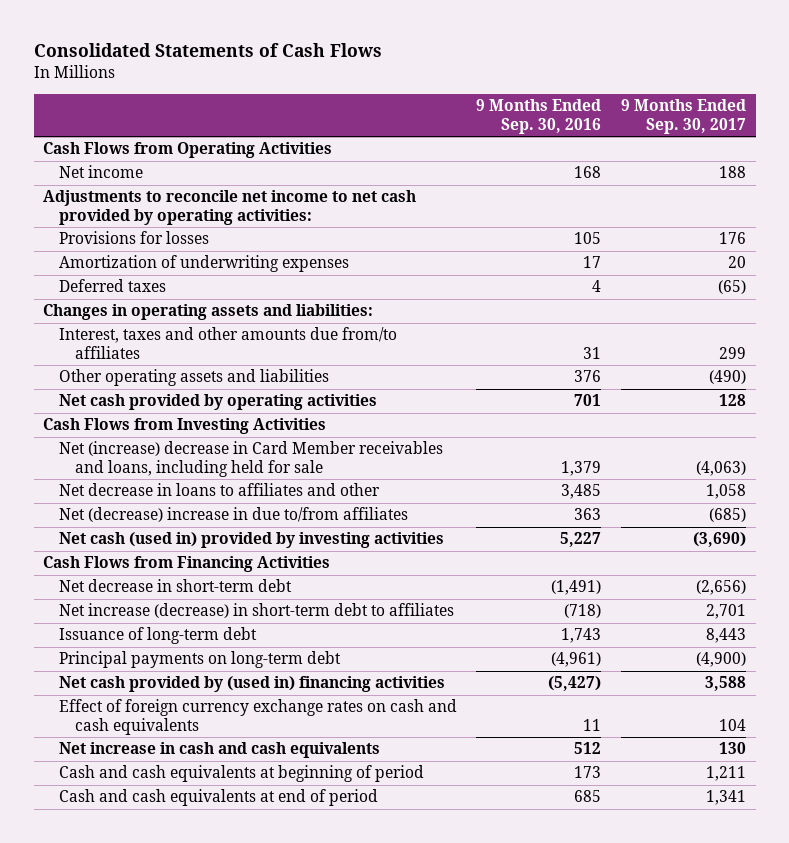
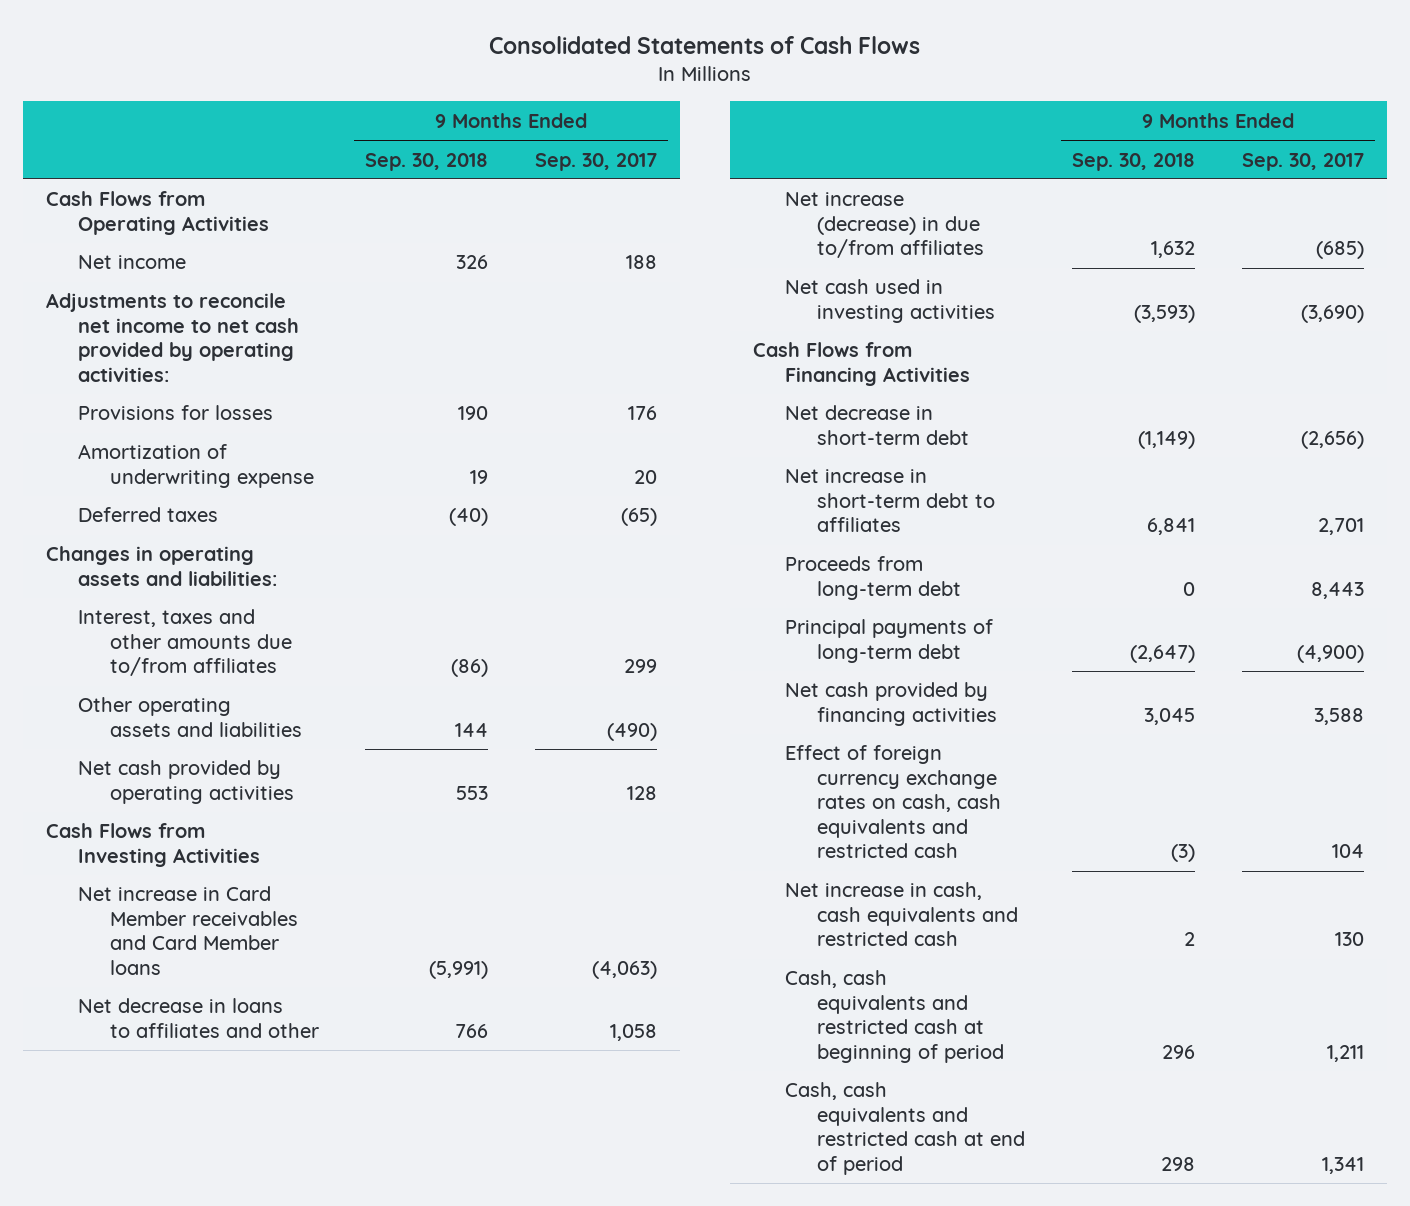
- | 9 Months Ended Sep. 30, 2016 | 9 Months Ended Sep. 30, 2017
+ | 9 Months Ended Sep. 30, 2018 | 9 Months Ended Sep. 30, 2017
- Amortization of underwriting expenses | 17 | 20
+ Amortization of underwriting expense | 19 | 20
- Interest, taxes and other amounts due from/to affiliates | 31 | 299
+ Interest, taxes and other amounts due to/from affiliates | (86) | 299
- Net (increase) decrease in Card Member receivables and loans, including held for sale | 1,379 | (4,063)
+ Net increase in Card Member receivables and Card Member loans | (5,991) | (4,063)
- Net (decrease) increase in due to/from affiliates | 363 | (685)
- Net cash (used in) provided by investing activities | 5,227 | (3,690)
+ Net increase (decrease) in due to/from affiliates | 1,632 | (685)
+ Net cash used in investing activities | (3,593) | (3,690)
- Net increase (decrease) in short-term debt to affiliates | (718) | 2,701
- Issuance of long-term debt | 1,743 | 8,443
- Principal payments on long-term debt | (4,961) | (4,900)
- Net cash provided by (used in) financing activities | (5,427) | 3,588
- Effect of foreign currency exchange rates on cash and cash equivalents | 11 | 104
- Net increase in cash and cash equivalents | 512 | 130
- Cash and cash equivalents at beginning of period | 173 | 1,211
- Cash and cash equivalents at end of period | 685 | 1,341
+ Net increase in short-term debt to affiliates | 6,841 | 2,701
+ Proceeds from long-term debt | 0 | 8,443
+ Principal payments of long-term debt | (2,647) | (4,900)
+ Net cash provided by financing activities | 3,045 | 3,588
+ Effect of foreign currency exchange rates on cash, cash equivalents and restricted cash | (3) | 104
+ Net increase in cash, cash equivalents and restricted cash | 2 | 130
+ Cash, cash equivalents and restricted cash at beginning of period | 296 | 1,211
+ Cash, cash equivalents and restricted cash at end of period | 298 | 1,341

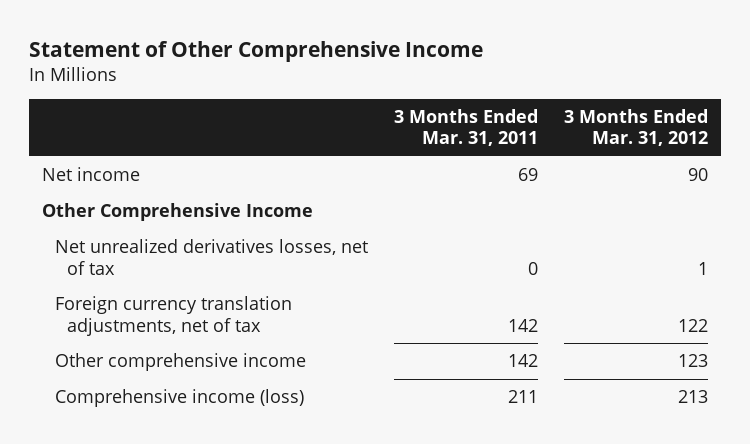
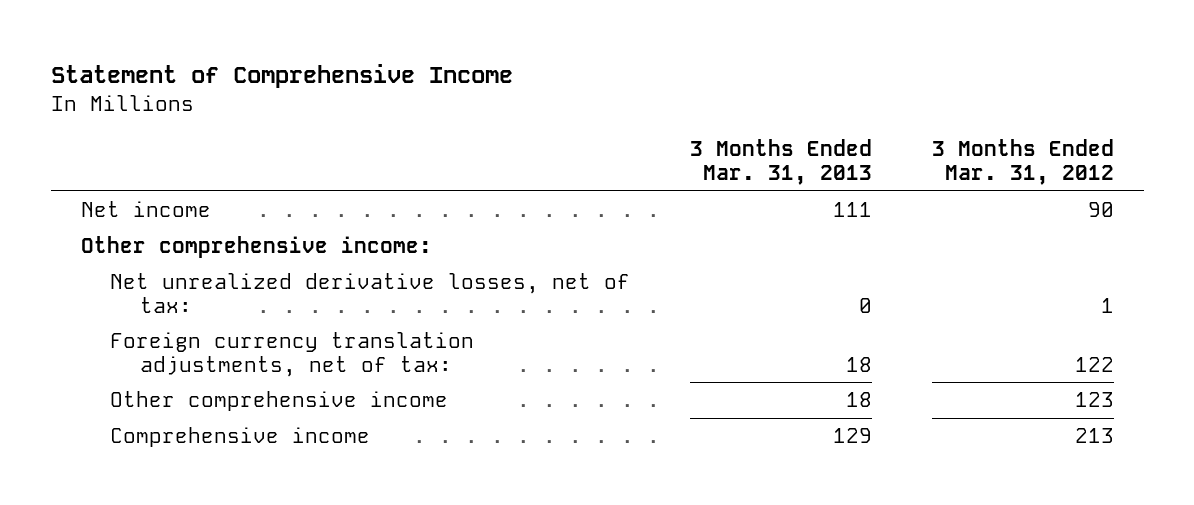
- Statement of Other Comprehensive Income
+ Statement of Comprehensive Income
- | 3 Months Ended Mar. 31, 2011 | 3 Months Ended Mar. 31, 2012
+ | 3 Months Ended Mar. 31, 2013 | 3 Months Ended Mar. 31, 2012
- Other Comprehensive Income
- Net unrealized derivatives losses, net of tax | 0 | 1
- Foreign currency translation adjustments, net of tax | 142 | 122
+ Other comprehensive income:
+ Net unrealized derivative losses, net of tax: | 0 | 1
+ Foreign currency translation adjustments, net of tax: | 18 | 122
- Comprehensive income (loss) | 211 | 213
+ Comprehensive income | 129 | 213

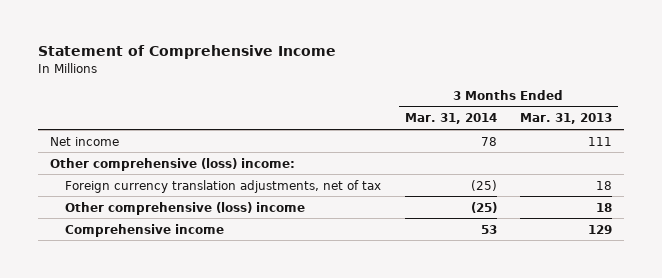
- | 3 Months Ended Mar. 31, 2013 | 3 Months Ended Mar. 31, 2012
+ | 3 Months Ended Mar. 31, 2014 | 3 Months Ended Mar. 31, 2013
- Other comprehensive income:
- Net unrealized derivative losses, net of tax: | 0 | 1
- Foreign currency translation adjustments, net of tax: | 18 | 122
- Other comprehensive income | 18 | 123
+ Other comprehensive (loss) income:
+ Foreign currency translation adjustments, net of tax | (25) | 18
+ Other comprehensive (loss) income | (25) | 18

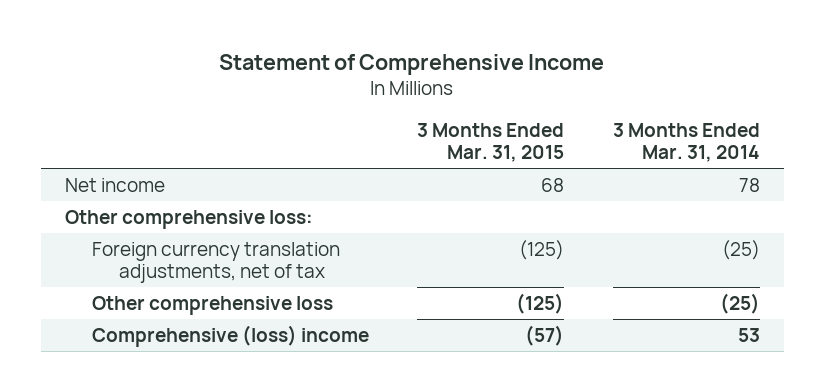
- | 3 Months Ended Mar. 31, 2014 | 3 Months Ended Mar. 31, 2013
+ | 3 Months Ended Mar. 31, 2015 | 3 Months Ended Mar. 31, 2014
- Other comprehensive (loss) income:
+ Other comprehensive loss:
- Other comprehensive (loss) income | (25) | 18
- Comprehensive income | 53 | 129
+ Other comprehensive loss | (125) | (25)
+ Comprehensive (loss) income | (57) | 53

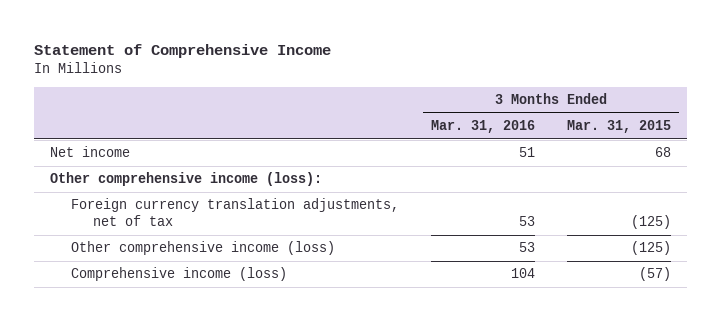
- | 3 Months Ended Mar. 31, 2015 | 3 Months Ended Mar. 31, 2014
+ | 3 Months Ended Mar. 31, 2016 | 3 Months Ended Mar. 31, 2015
- Other comprehensive loss:
+ Other comprehensive income (loss):
- Other comprehensive loss | (125) | (25)
- Comprehensive (loss) income | (57) | 53
+ Other comprehensive income (loss) | 53 | (125)
+ Comprehensive income (loss) | 104 | (57)

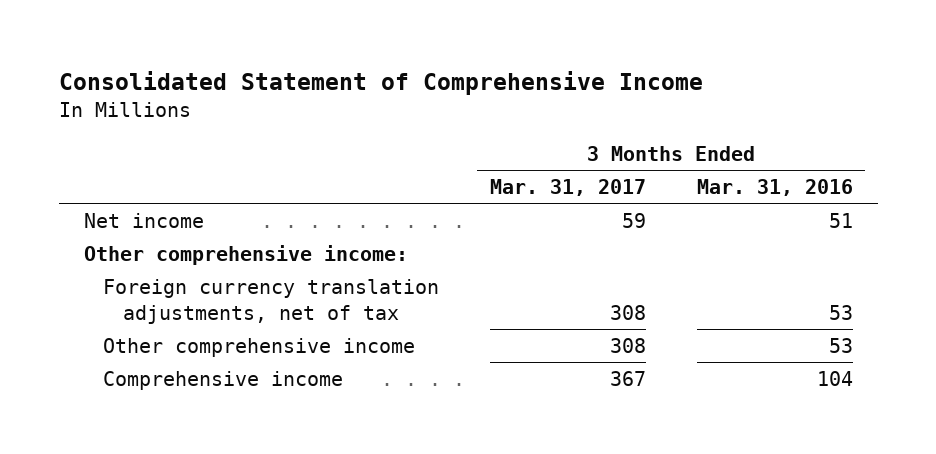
- Statement of Comprehensive Income
+ Consolidated Statement of Comprehensive Income
- | 3 Months Ended Mar. 31, 2016 | 3 Months Ended Mar. 31, 2015
+ | 3 Months Ended Mar. 31, 2017 | 3 Months Ended Mar. 31, 2016
- Other comprehensive income (loss):
+ Other comprehensive income:
- Other comprehensive income (loss) | 53 | (125)
- Comprehensive income (loss) | 104 | (57)
+ Other comprehensive income | 308 | 53
+ Comprehensive income | 367 | 104

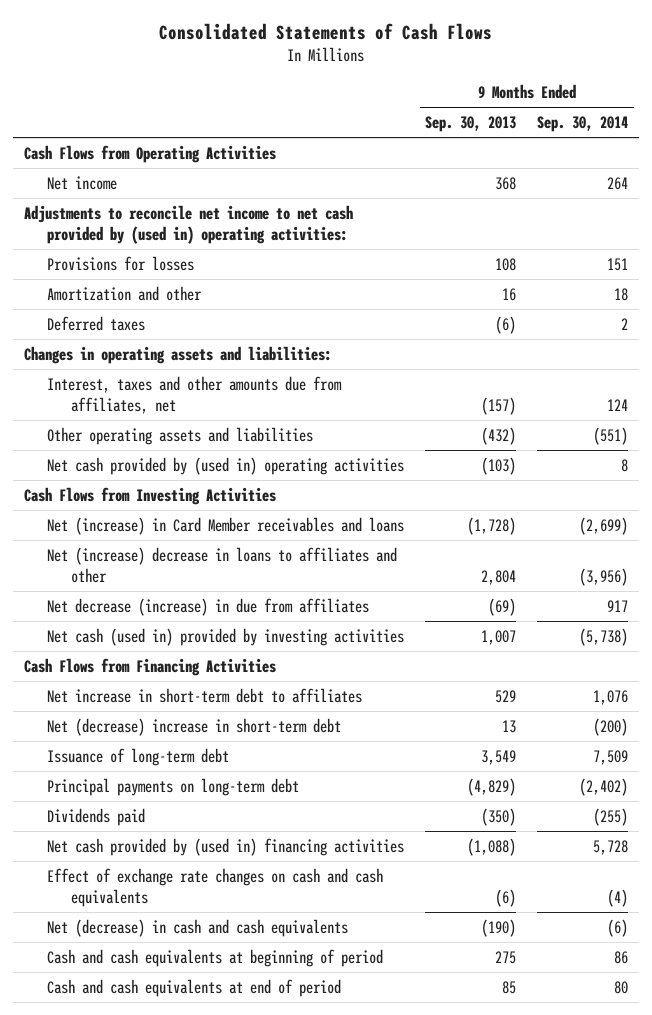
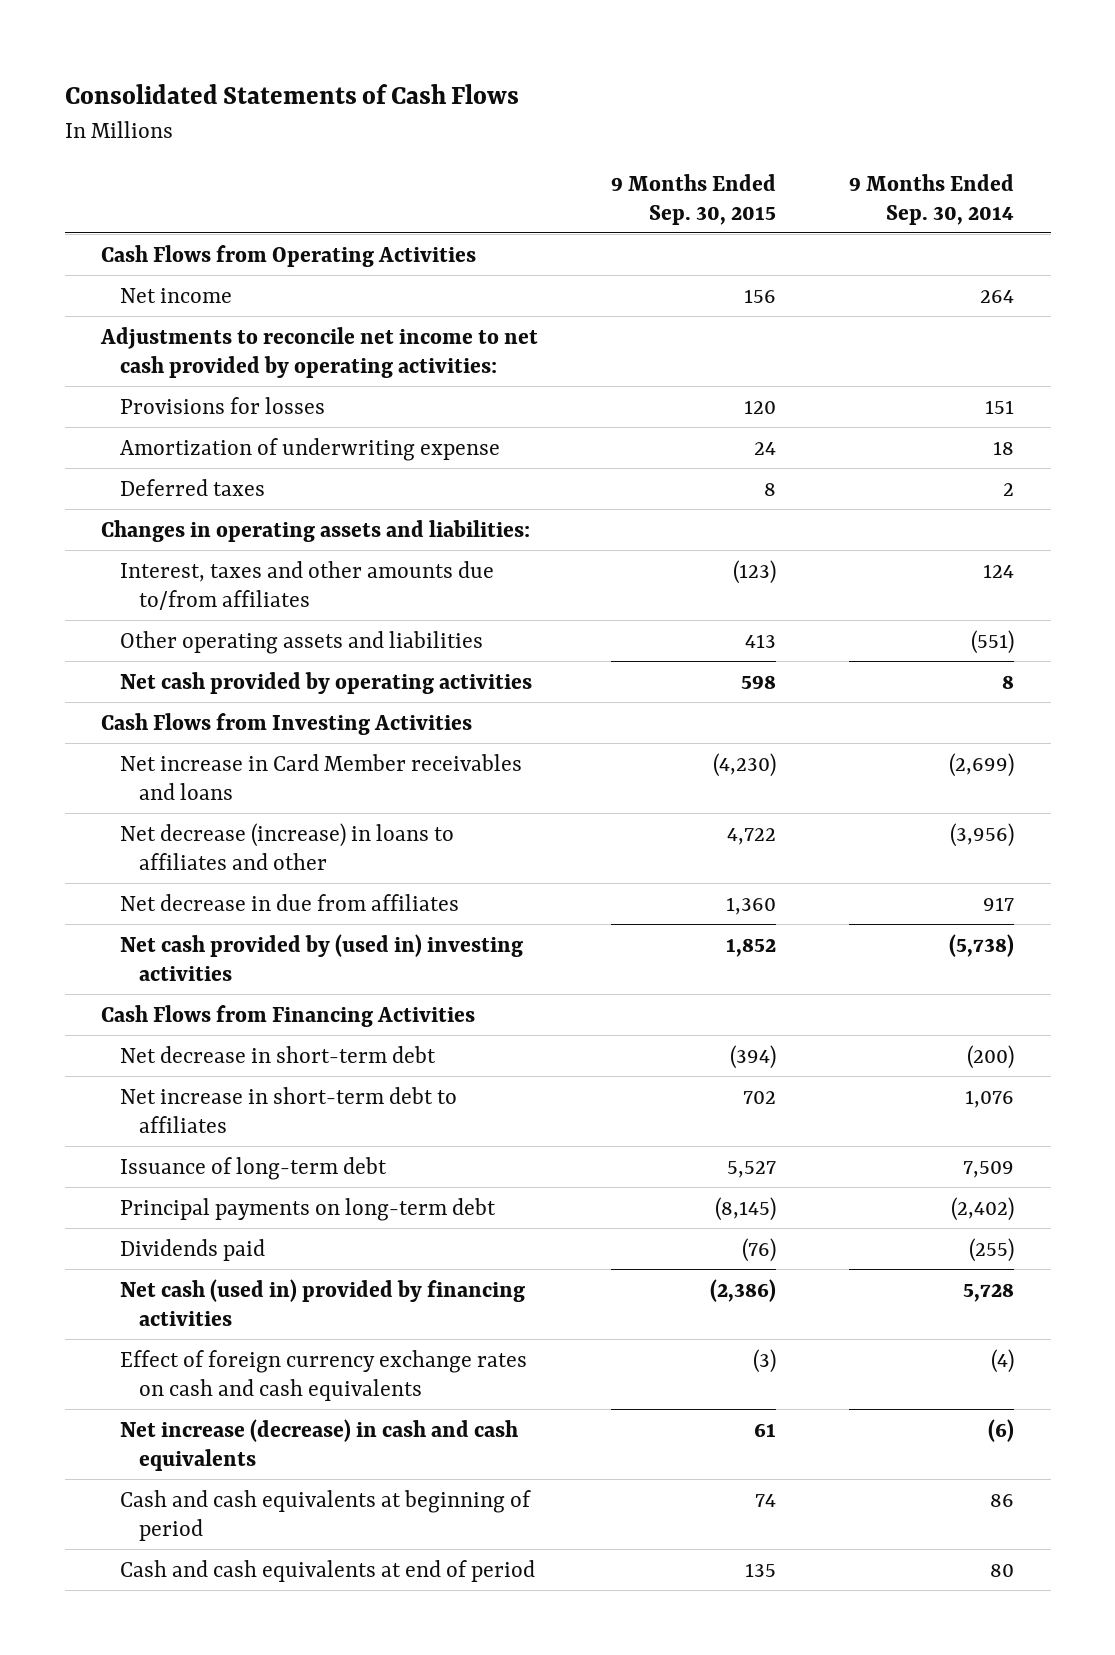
- | 9 Months Ended Sep. 30, 2013 | 9 Months Ended Sep. 30, 2014
+ | 9 Months Ended Sep. 30, 2015 | 9 Months Ended Sep. 30, 2014
- Adjustments to reconcile net income to net cash provided by (used in) operating activities:
+ Adjustments to reconcile net income to net cash provided by operating activities:
- Amortization and other | 16 | 18
+ Amortization of underwriting expense | 24 | 18
- Interest, taxes and other amounts due from affiliates, net | (157) | 124
+ Interest, taxes and other amounts due to/from affiliates | (123) | 124
- Net cash provided by (used in) operating activities | (103) | 8
+ Net cash provided by operating activities | 598 | 8
- Net (increase) in Card Member receivables and loans | (1,728) | (2,699)
- Net (increase) decrease in loans to affiliates and other | 2,804 | (3,956)
- Net decrease (increase) in due from affiliates | (69) | 917
- Net cash (used in) provided by investing activities | 1,007 | (5,738)
+ Net increase in Card Member receivables and loans | (4,230) | (2,699)
+ Net decrease (increase) in loans to affiliates and other | 4,722 | (3,956)
+ Net decrease in due from affiliates | 1,360 | 917
+ Net cash provided by (used in) investing activities | 1,852 | (5,738)
+ Net decrease in short-term debt | (394) | (200)
- Net (decrease) increase in short-term debt | 13 | (200)
- Net cash provided by (used in) financing activities | (1,088) | 5,728
- Effect of exchange rate changes on cash and cash equivalents | (6) | (4)
- Net (decrease) in cash and cash equivalents | (190) | (6)
+ Net cash (used in) provided by financing activities | (2,386) | 5,728
+ Effect of foreign currency exchange rates on cash and cash equivalents | (3) | (4)
+ Net increase (decrease) in cash and cash equivalents | 61 | (6)

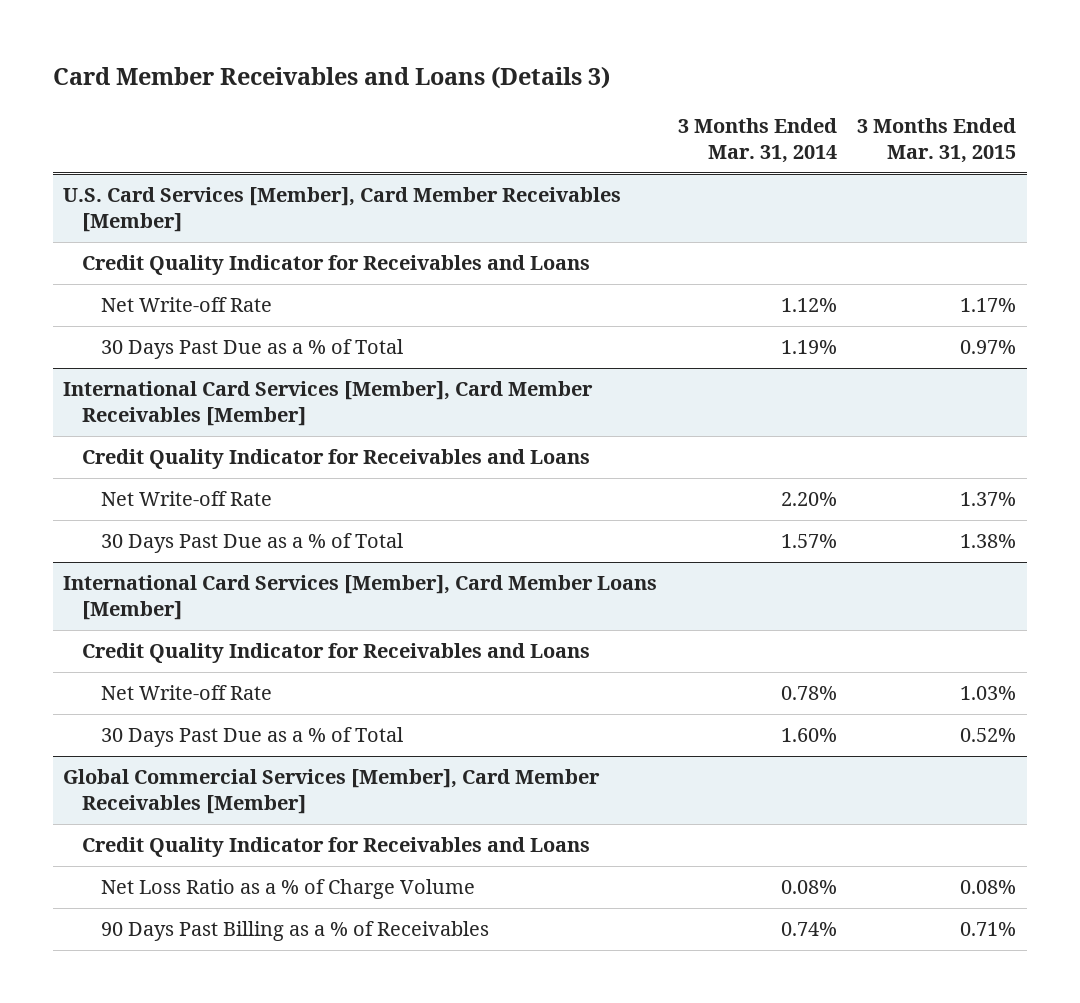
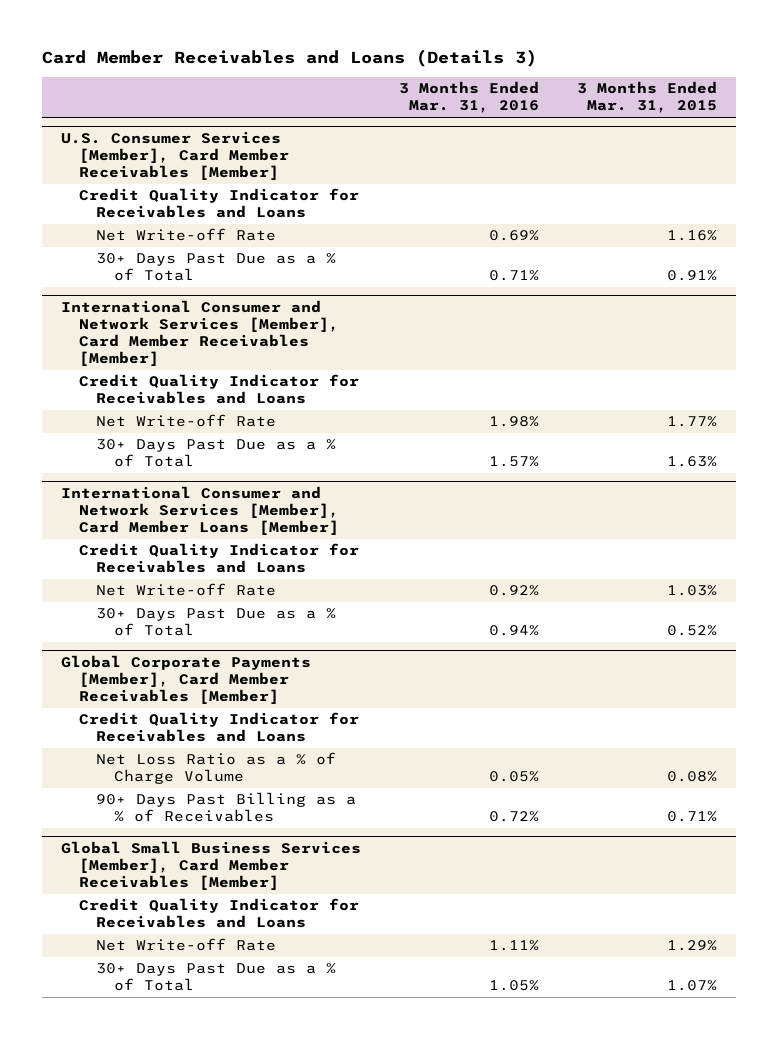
- | 3 Months Ended Mar. 31, 2014 | 3 Months Ended Mar. 31, 2015
+ | 3 Months Ended Mar. 31, 2016 | 3 Months Ended Mar. 31, 2015
- U.S. Card Services [Member], Card Member Receivables [Member]
+ U.S. Consumer Services [Member], Card Member Receivables [Member]
- Net Write-off Rate | 1.12% | 1.17%
- 30 Days Past Due as a % of Total | 1.19% | 0.97%
- International Card Services [Member], Card Member Receivables [Member]
+ Net Write-off Rate | 0.69% | 1.16%
+ 30+ Days Past Due as a % of Total | 0.71% | 0.91%
+ International Consumer and Network Services [Member], Card Member Receivables [Member]
- Net Write-off Rate | 2.20% | 1.37%
- 30 Days Past Due as a % of Total | 1.57% | 1.38%
- International Card Services [Member], Card Member Loans [Member]
+ Net Write-off Rate | 1.98% | 1.77%
+ 30+ Days Past Due as a % of Total | 1.57% | 1.63%
+ International Consumer and Network Services [Member], Card Member Loans [Member]
- 30 Days Past Due as a % of Total | 1.60% | 0.52%
- Global Commercial Services [Member], Card Member Receivables [Member]
+ 30+ Days Past Due as a % of Total | 0.94% | 0.52%
+ Global Corporate Payments [Member], Card Member Receivables [Member]
- 90 Days Past Billing as a % of Receivables | 0.74% | 0.71%
+ 90+ Days Past Billing as a % of Receivables | 0.72% | 0.71%
+ Global Small Business Services [Member], Card Member Receivables [Member]
+ Credit Quality Indicator for Receivables and Loans
+ Net Write-off Rate | 1.11% | 1.29%
+ 30+ Days Past Due as a % of Total | 1.05% | 1.07%

